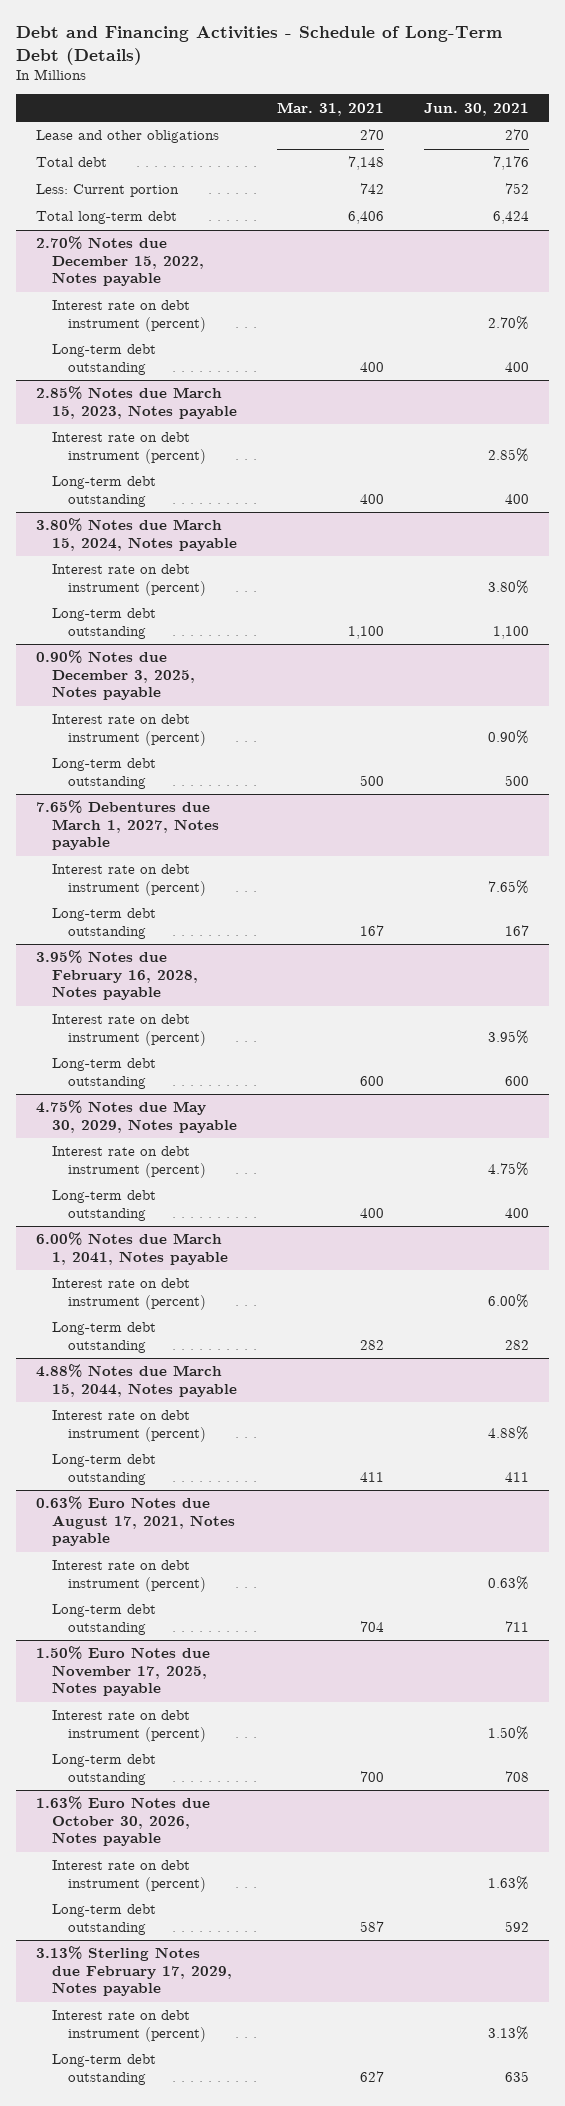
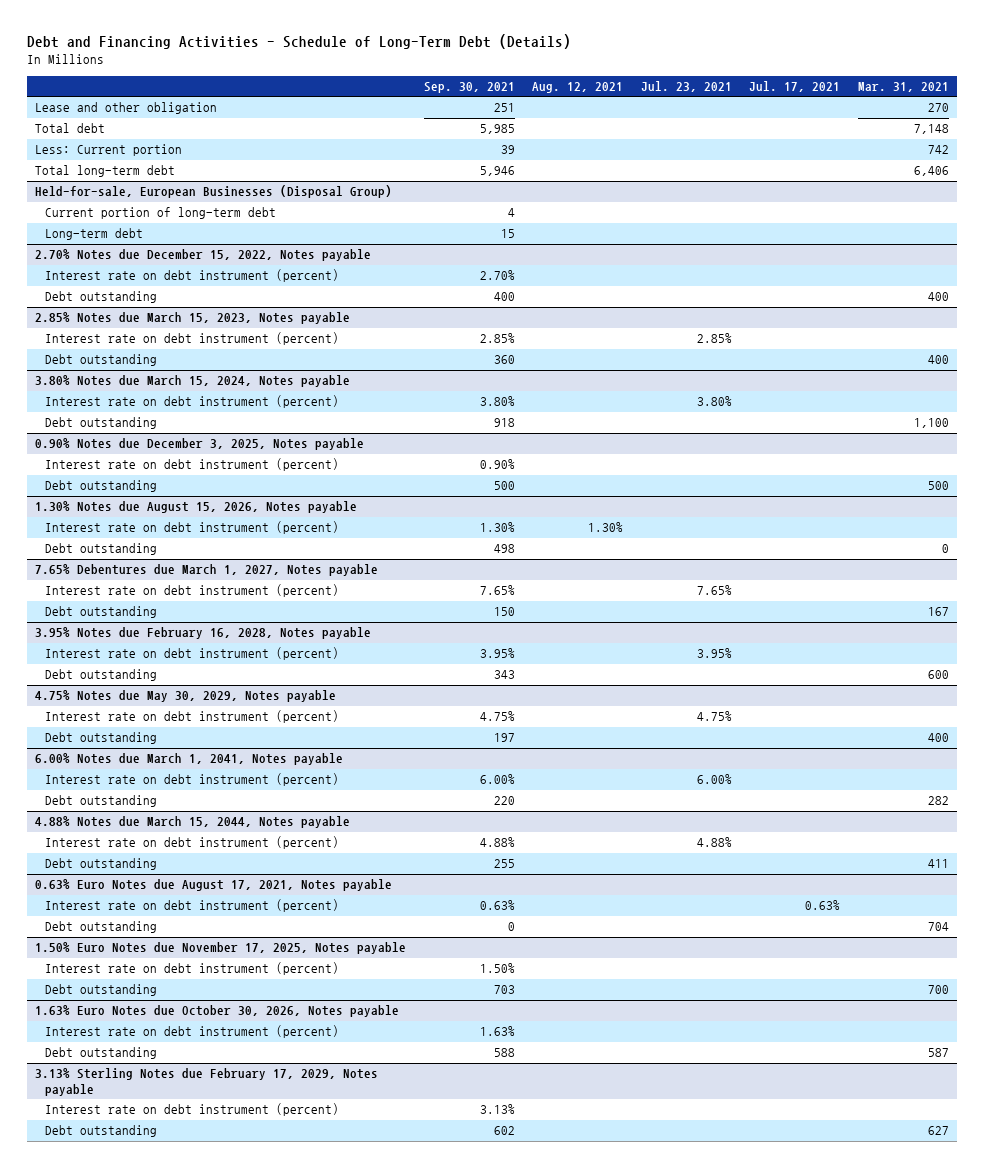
- | Mar. 31, 2021 | Jun. 30, 2021
+ | Sep. 30, 2021 | Aug. 12, 2021 | Jul. 23, 2021 | Jul. 17, 2021 | Mar. 31, 2021
- Lease and other obligations | 270 | 270
+ Lease and other obligation | 251 | | | | 270
+ Held-for-sale, European Businesses (Disposal Group)
+ Current portion of long-term debt | 4 | | | |
+ Long-term debt | 15 | | | |
@ 2.70% Notes due December 15, 2022, Notes payable
- Long-term debt outstanding | 400 | 400
+ Debt outstanding | 400 | | | | 400
@ 2.85% Notes due March 15, 2023, Notes payable
- Long-term debt outstanding | 400 | 400
+ Debt outstanding | 360 | | | | 400
@ 3.80% Notes due March 15, 2024, Notes payable
- Long-term debt outstanding | 1,100 | 1,100
+ Debt outstanding | 918 | | | | 1,100
@ 0.90% Notes due December 3, 2025, Notes payable
- Long-term debt outstanding | 500 | 500
+ Debt outstanding | 500 | | | | 500
+ 1.30% Notes due August 15, 2026, Notes payable
+ Interest rate on debt instrument (percent) | 1.30% | 1.30% | | |
+ Debt outstanding | 498 | | | | 0
@ 7.65% Debentures due March 1, 2027, Notes payable
- Long-term debt outstanding | 167 | 167
+ Debt outstanding | 150 | | | | 167
@ 3.95% Notes due February 16, 2028, Notes payable
- Long-term debt outstanding | 600 | 600
+ Debt outstanding | 343 | | | | 600
@ 4.75% Notes due May 30, 2029, Notes payable
- Long-term debt outstanding | 400 | 400
+ Debt outstanding | 197 | | | | 400
@ 6.00% Notes due March 1, 2041, Notes payable
- Long-term debt outstanding | 282 | 282
+ Debt outstanding | 220 | | | | 282
@ 4.88% Notes due March 15, 2044, Notes payable
- Long-term debt outstanding | 411 | 411
+ Debt outstanding | 255 | | | | 411
@ 0.63% Euro Notes due August 17, 2021, Notes payable
- Long-term debt outstanding | 704 | 711
+ Debt outstanding | 0 | | | | 704
@ 1.50% Euro Notes due November 17, 2025, Notes payable
- Long-term debt outstanding | 700 | 708
+ Debt outstanding | 703 | | | | 700
@ 1.63% Euro Notes due October 30, 2026, Notes payable
- Long-term debt outstanding | 587 | 592
+ Debt outstanding | 588 | | | | 587
@ 3.13% Sterling Notes due February 17, 2029, Notes payable
- Long-term debt outstanding | 627 | 635
+ Debt outstanding | 602 | | | | 627

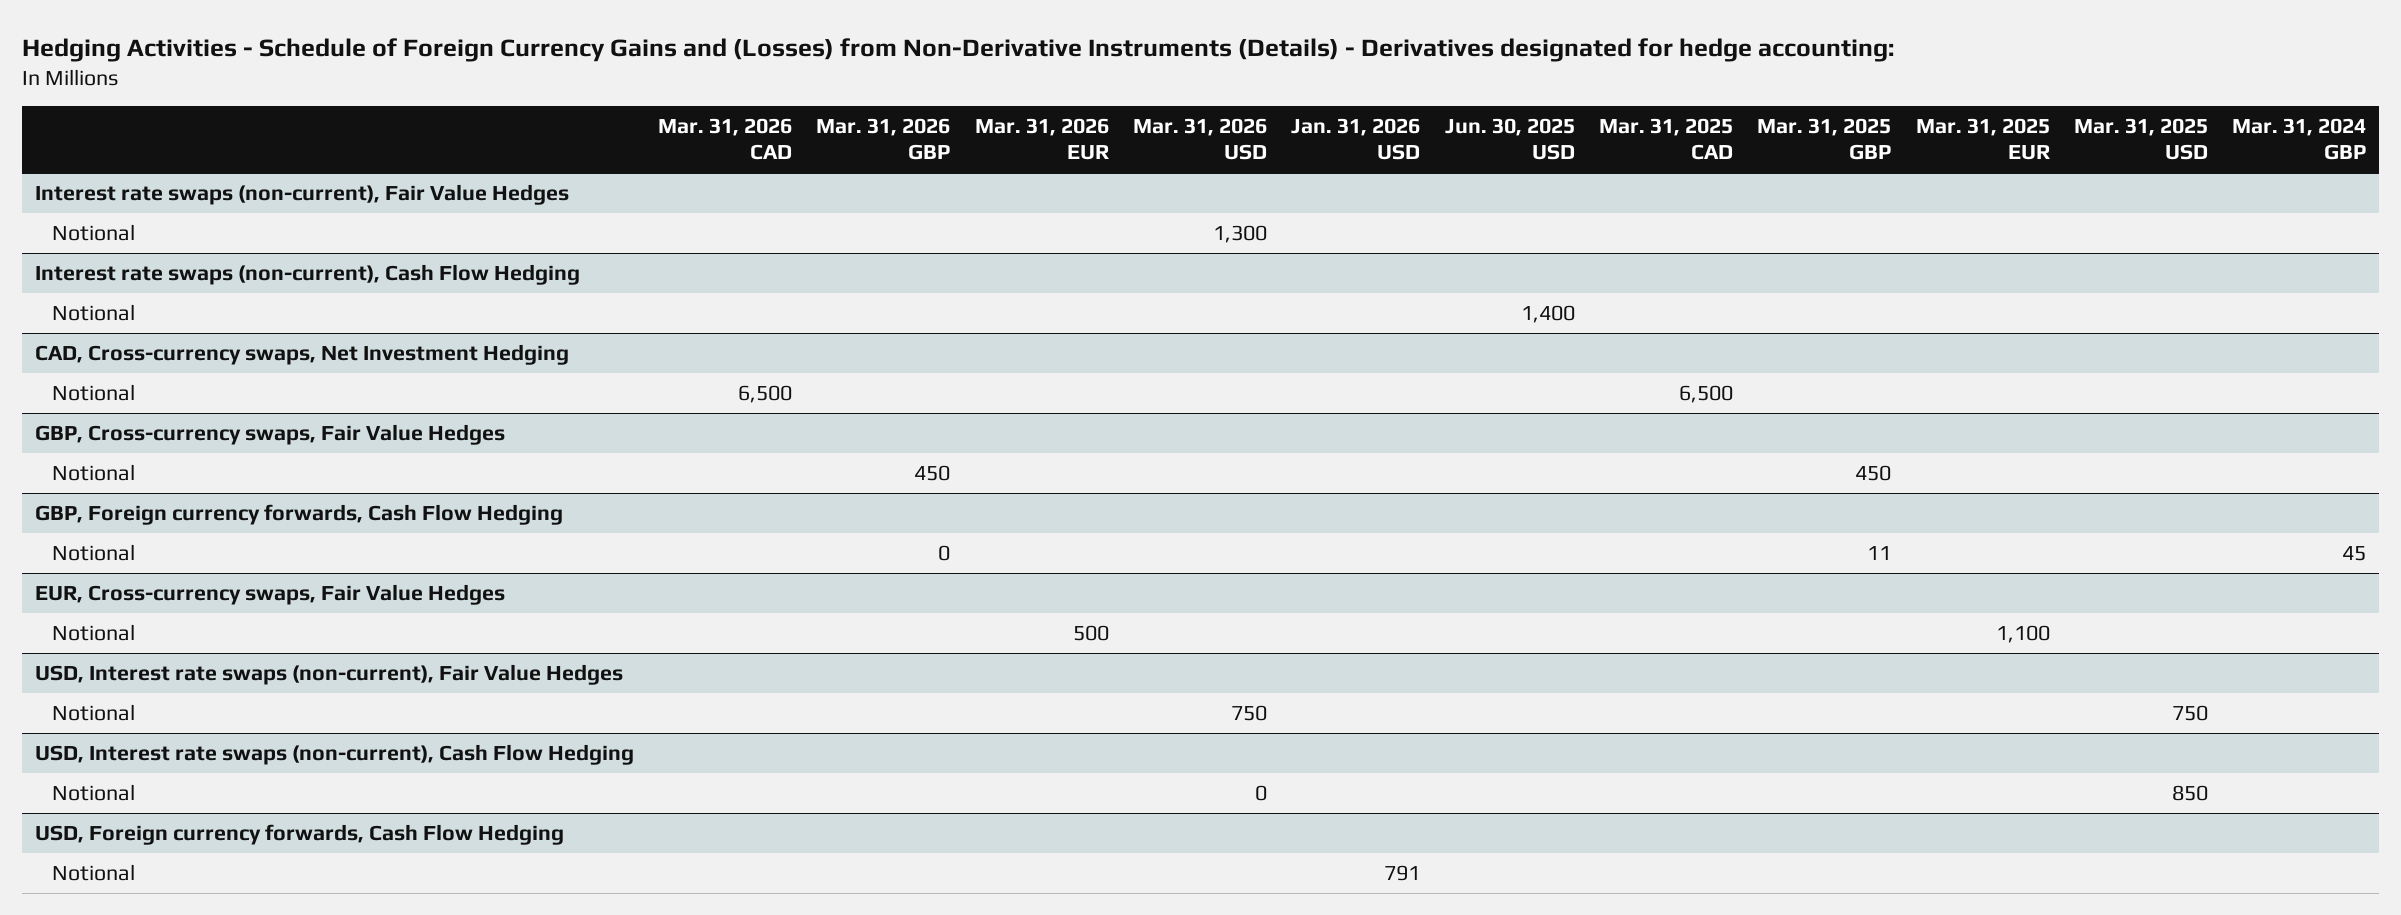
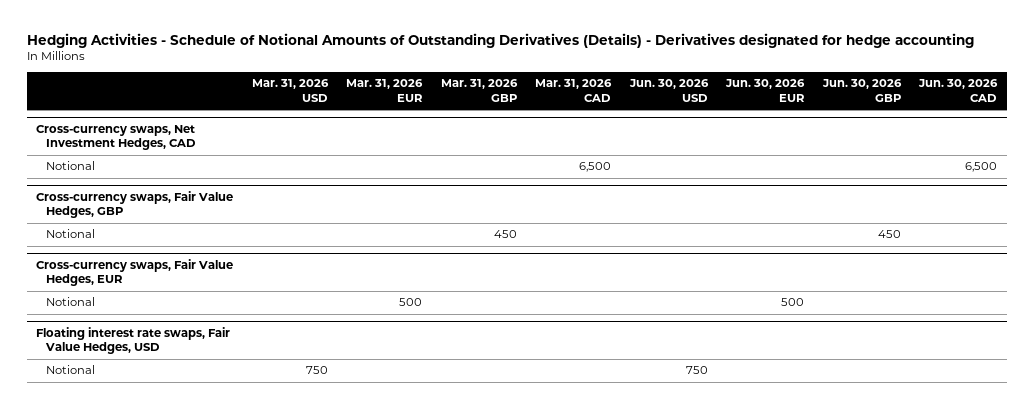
- Hedging Activities - Schedule of Foreign Currency Gains and (Losses) from Non-Derivative Instruments (Details) - Derivatives designated for hedge accounting:
+ Hedging Activities - Schedule of Notional Amounts of Outstanding Derivatives (Details) - Derivatives designated for hedge accounting
- | Mar. 31, 2026 CAD | Mar. 31, 2026 GBP | Mar. 31, 2026 EUR | Mar. 31, 2026 USD | Jan. 31, 2026 USD | Jun. 30, 2025 USD | Mar. 31, 2025 CAD | Mar. 31, 2025 GBP | Mar. 31, 2025 EUR | Mar. 31, 2025 USD | Mar. 31, 2024 GBP
+ | Mar. 31, 2026 USD | Mar. 31, 2026 EUR | Mar. 31, 2026 GBP | Mar. 31, 2026 CAD | Jun. 30, 2026 USD | Jun. 30, 2026 EUR | Jun. 30, 2026 GBP | Jun. 30, 2026 CAD
- Interest rate swaps (non-current), Fair Value Hedges
- Notional | | | | 1,300 | | | | | | |
- Interest rate swaps (non-current), Cash Flow Hedging
- Notional | | | | | | 1,400 | | | | |
- CAD, Cross-currency swaps, Net Investment Hedging
+ Cross-currency swaps, Net Investment Hedges, CAD
- GBP, Cross-currency swaps, Fair Value Hedges
+ Cross-currency swaps, Fair Value Hedges, GBP
- GBP, Foreign currency forwards, Cash Flow Hedging
- Notional | | 0 | | | | | | 11 | | | 45
- EUR, Cross-currency swaps, Fair Value Hedges
+ Cross-currency swaps, Fair Value Hedges, EUR
- USD, Interest rate swaps (non-current), Fair Value Hedges
+ Floating interest rate swaps, Fair Value Hedges, USD
- USD, Interest rate swaps (non-current), Cash Flow Hedging
- Notional | | | | 0 | | | | | | 850 |
- USD, Foreign currency forwards, Cash Flow Hedging
- Notional | | | | | 791 | | | | | |

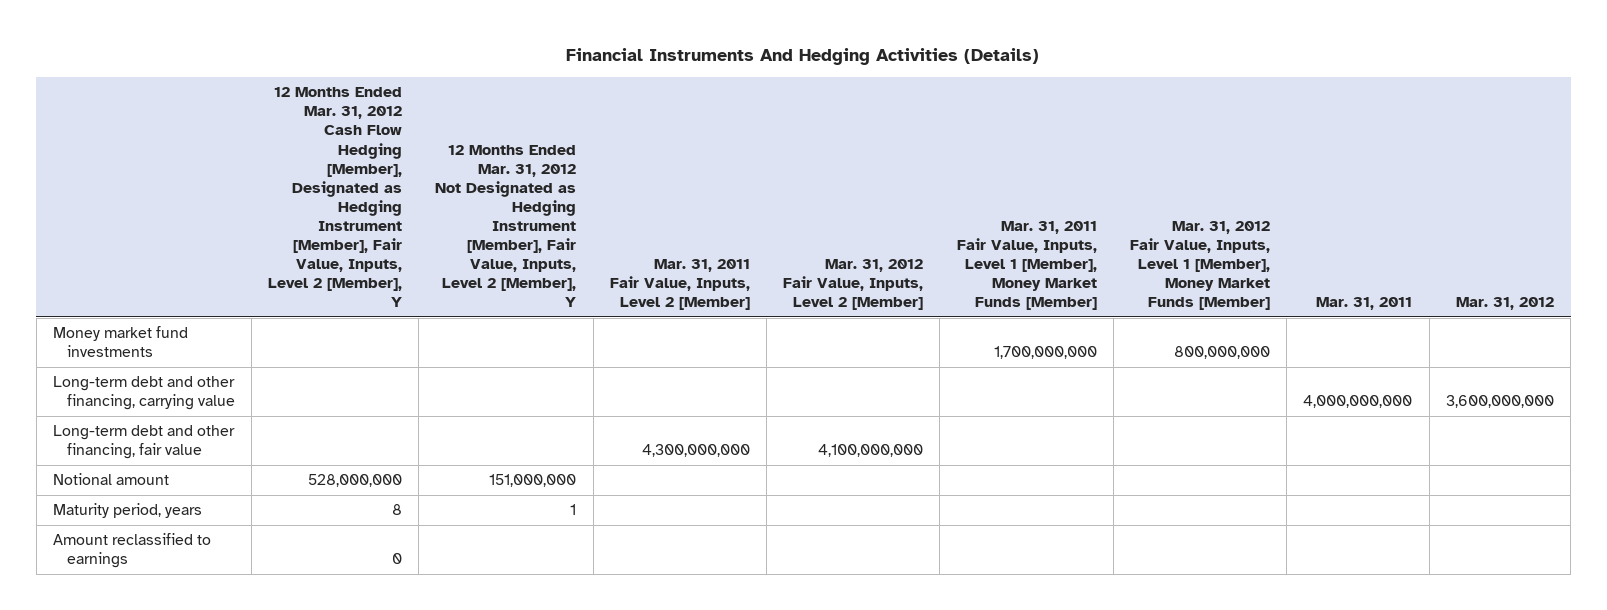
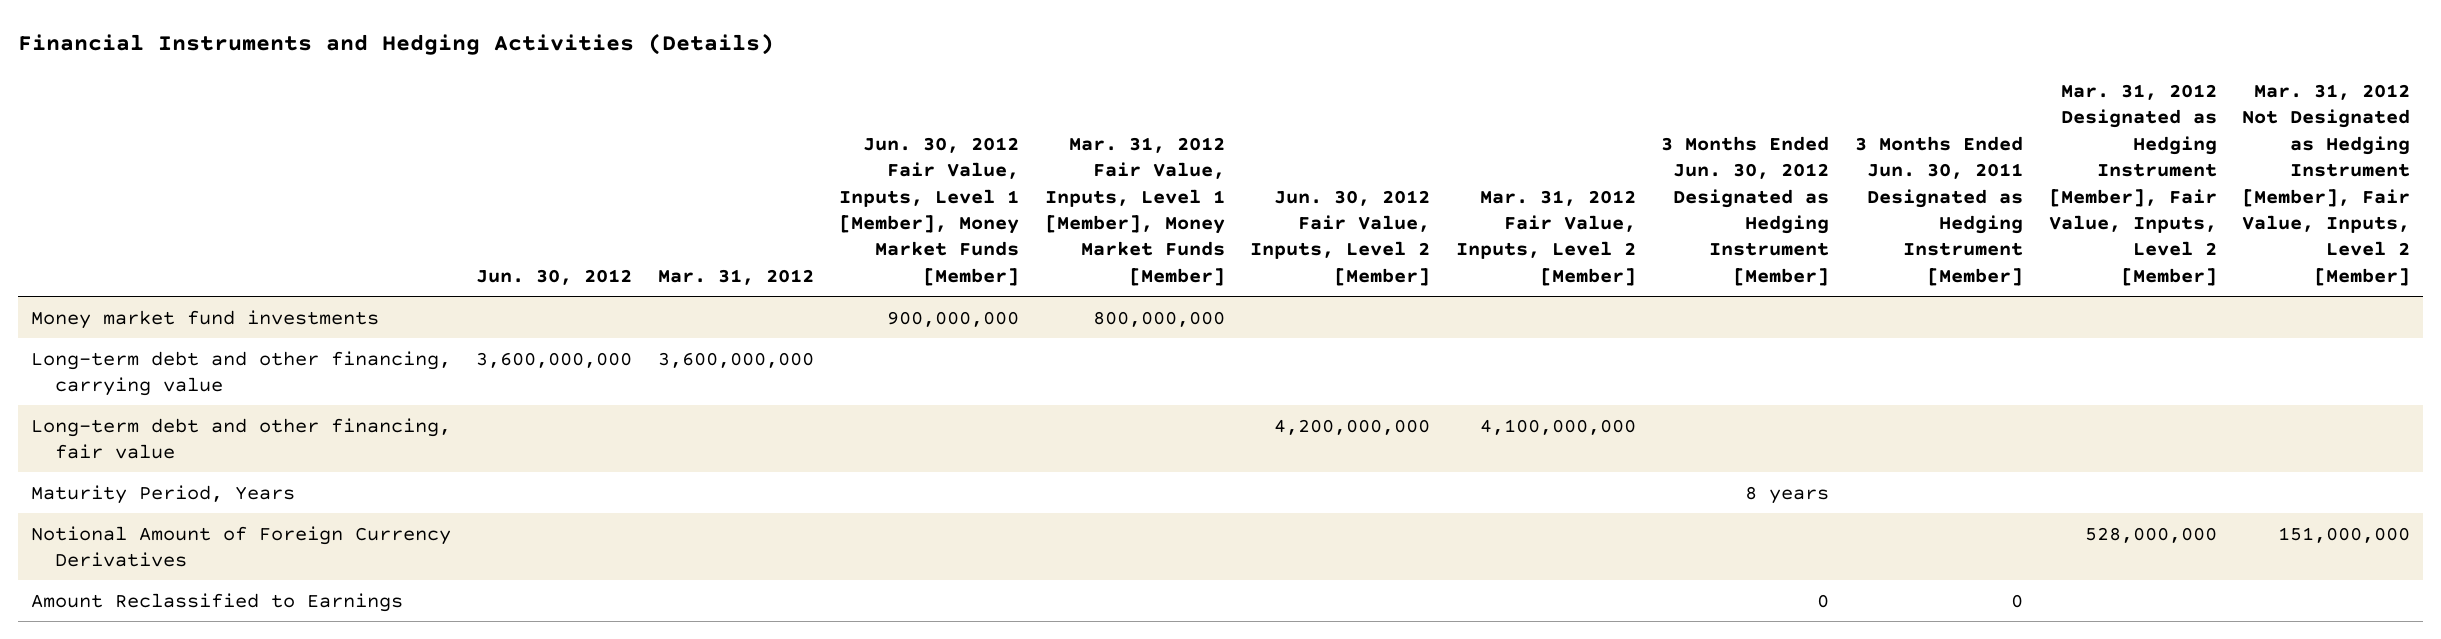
- Financial Instruments And Hedging Activities (Details)
+ Financial Instruments and Hedging Activities (Details)
- | 12 Months Ended Mar. 31, 2012 Cash Flow Hedging [Member], Designated as Hedging Instrument [Member], Fair Value, Inputs, Level 2 [Member], Y | 12 Months Ended Mar. 31, 2012 Not Designated as Hedging Instrument [Member], Fair Value, Inputs, Level 2 [Member], Y | Mar. 31, 2011 Fair Value, Inputs, Level 2 [Member] | Mar. 31, 2012 Fair Value, Inputs, Level 2 [Member] | Mar. 31, 2011 Fair Value, Inputs, Level 1 [Member], Money Market Funds [Member] | Mar. 31, 2012 Fair Value, Inputs, Level 1 [Member], Money Market Funds [Member] | Mar. 31, 2011 | Mar. 31, 2012
+ | Jun. 30, 2012 | Mar. 31, 2012 | Jun. 30, 2012 Fair Value, Inputs, Level 1 [Member], Money Market Funds [Member] | Mar. 31, 2012 Fair Value, Inputs, Level 1 [Member], Money Market Funds [Member] | Jun. 30, 2012 Fair Value, Inputs, Level 2 [Member] | Mar. 31, 2012 Fair Value, Inputs, Level 2 [Member] | 3 Months Ended Jun. 30, 2012 Designated as Hedging Instrument [Member] | 3 Months Ended Jun. 30, 2011 Designated as Hedging Instrument [Member] | Mar. 31, 2012 Designated as Hedging Instrument [Member], Fair Value, Inputs, Level 2 [Member] | Mar. 31, 2012 Not Designated as Hedging Instrument [Member], Fair Value, Inputs, Level 2 [Member]
- Notional amount | 528,000,000 | 151,000,000 | | | | | |
- Maturity period, years | 8 | 1 | | | | | |
- Amount reclassified to earnings | 0 | | | | | | |
+ Maturity Period, Years | | | | | | | 8 years | | |
+ Notional Amount of Foreign Currency Derivatives | | | | | | | | | 528,000,000 | 151,000,000
+ Amount Reclassified to Earnings | | | | | | | 0 | 0 | |

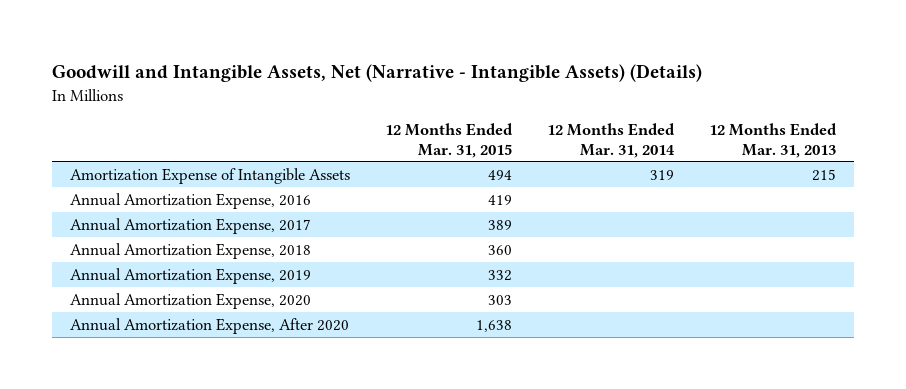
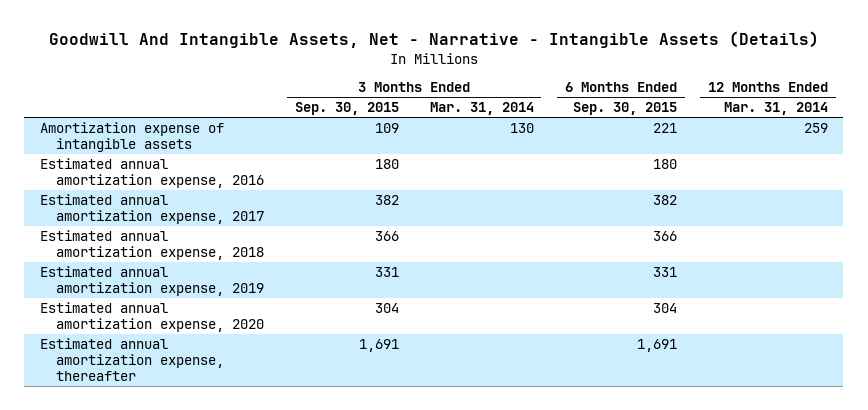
- Goodwill and Intangible Assets, Net (Narrative - Intangible Assets) (Details)
+ Goodwill And Intangible Assets, Net - Narrative - Intangible Assets (Details)
- | 12 Months Ended Mar. 31, 2015 | 12 Months Ended Mar. 31, 2014 | 12 Months Ended Mar. 31, 2013
+ | 3 Months Ended Sep. 30, 2015 | 3 Months Ended Mar. 31, 2014 | 6 Months Ended Sep. 30, 2015 | 12 Months Ended Mar. 31, 2014
- Amortization Expense of Intangible Assets | 494 | 319 | 215
- Annual Amortization Expense, 2016 | 419 | |
- Annual Amortization Expense, 2017 | 389 | |
- Annual Amortization Expense, 2018 | 360 | |
- Annual Amortization Expense, 2019 | 332 | |
- Annual Amortization Expense, 2020 | 303 | |
- Annual Amortization Expense, After 2020 | 1,638 | |
+ Amortization expense of intangible assets | 109 | 130 | 221 | 259
+ Estimated annual amortization expense, 2016 | 180 | | 180 |
+ Estimated annual amortization expense, 2017 | 382 | | 382 |
+ Estimated annual amortization expense, 2018 | 366 | | 366 |
+ Estimated annual amortization expense, 2019 | 331 | | 331 |
+ Estimated annual amortization expense, 2020 | 304 | | 304 |
+ Estimated annual amortization expense, thereafter | 1,691 | | 1,691 |

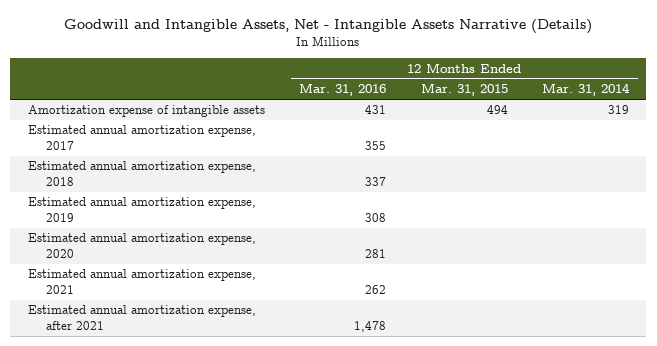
- Goodwill And Intangible Assets, Net - Narrative - Intangible Assets (Details)
+ Goodwill and Intangible Assets, Net - Intangible Assets Narrative (Details)
- | 3 Months Ended Sep. 30, 2015 | 3 Months Ended Mar. 31, 2014 | 6 Months Ended Sep. 30, 2015 | 12 Months Ended Mar. 31, 2014
+ | 12 Months Ended Mar. 31, 2016 | 12 Months Ended Mar. 31, 2015 | 12 Months Ended Mar. 31, 2014
- Amortization expense of intangible assets | 109 | 130 | 221 | 259
- Estimated annual amortization expense, 2016 | 180 | | 180 |
+ Amortization expense of intangible assets | 431 | 494 | 319
- Estimated annual amortization expense, thereafter | 1,691 | | 1,691 |
+ Estimated annual amortization expense, 2021 | 262 | |
+ Estimated annual amortization expense, after 2021 | 1,478 | |

